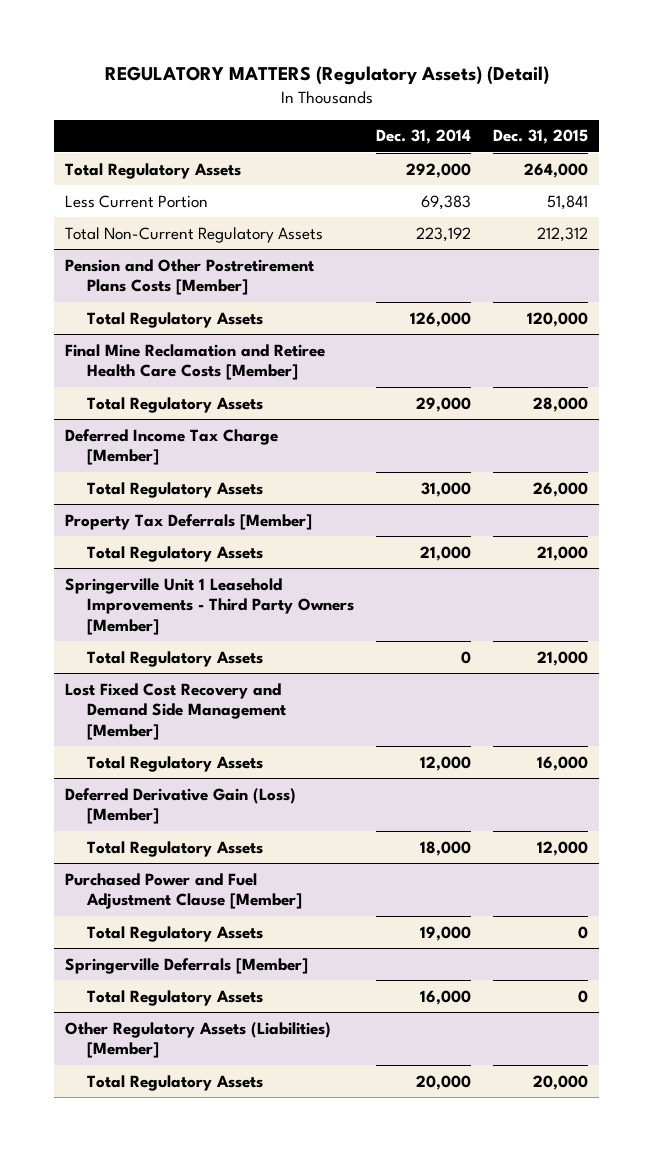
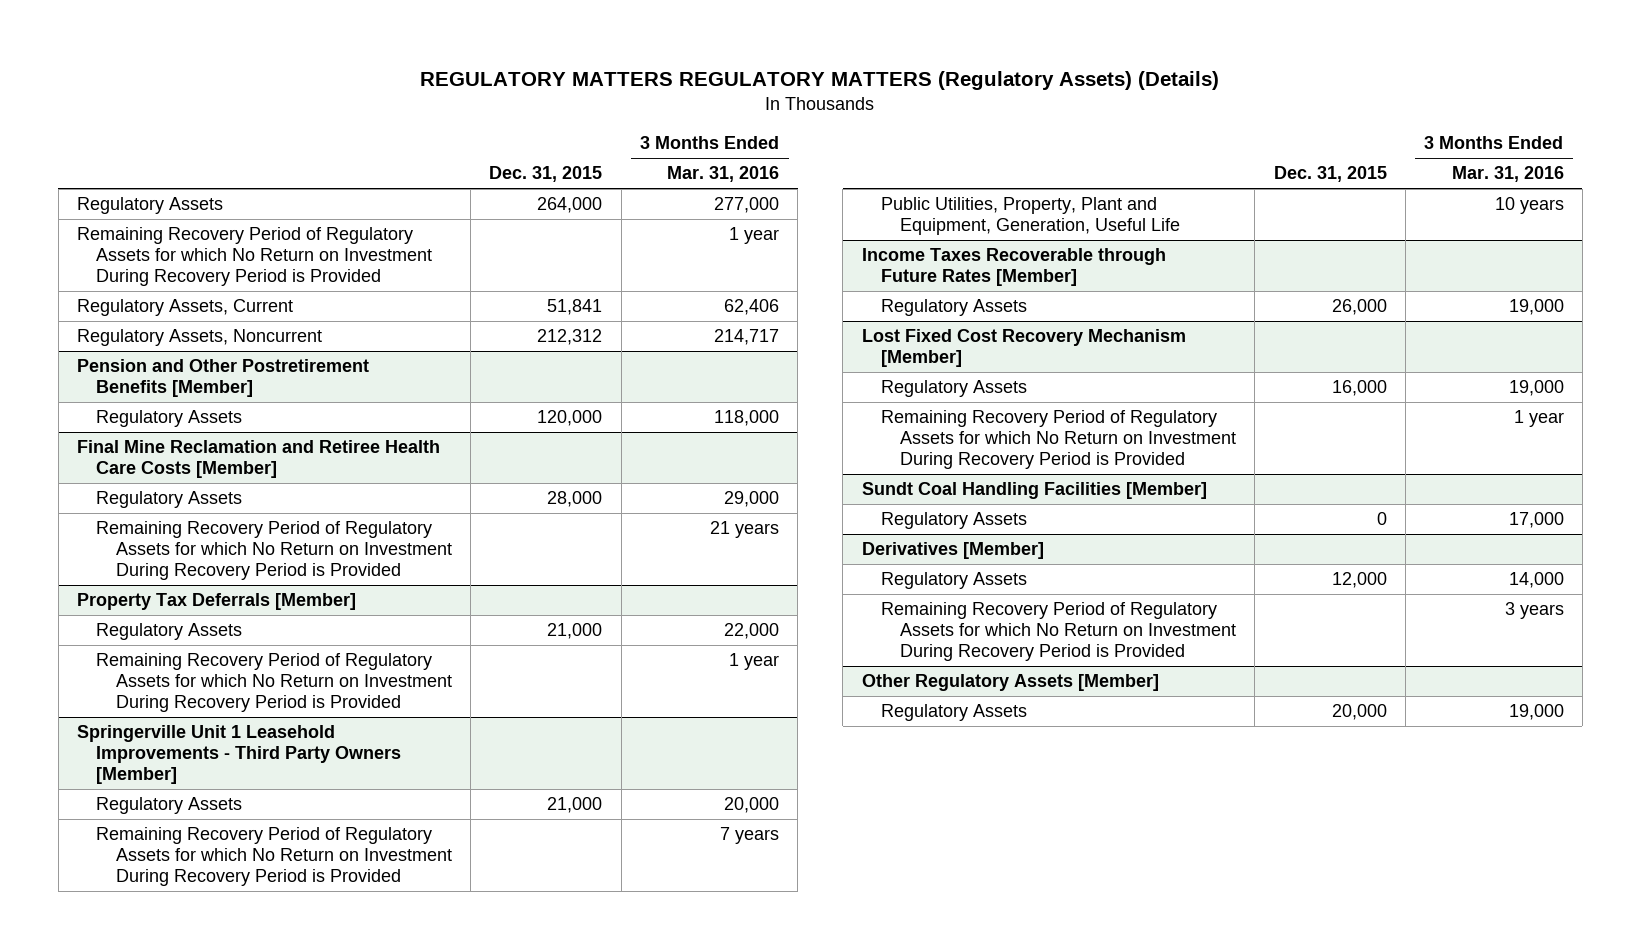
- REGULATORY MATTERS (Regulatory Assets) (Detail)
+ REGULATORY MATTERS REGULATORY MATTERS (Regulatory Assets) (Details)
- | Dec. 31, 2014 | Dec. 31, 2015
+ | Dec. 31, 2015 | 3 Months Ended Mar. 31, 2016
- Total Regulatory Assets | 292,000 | 264,000
- Less Current Portion | 69,383 | 51,841
- Total Non-Current Regulatory Assets | 223,192 | 212,312
- Pension and Other Postretirement Plans Costs [Member]
- Total Regulatory Assets | 126,000 | 120,000
+ Regulatory Assets | 264,000 | 277,000
+ Remaining Recovery Period of Regulatory Assets for which No Return on Investment During Recovery Period is Provided | | 1 year
+ Regulatory Assets, Current | 51,841 | 62,406
+ Regulatory Assets, Noncurrent | 212,312 | 214,717
+ Pension and Other Postretirement Benefits [Member]
+ Regulatory Assets | 120,000 | 118,000
@ Final Mine Reclamation and Retiree Health Care Costs [Member]
- Total Regulatory Assets | 29,000 | 28,000
- Deferred Income Tax Charge [Member]
- Total Regulatory Assets | 31,000 | 26,000
@ Final Mine Reclamation and Retiree Health Care Costs [Member]
+ Regulatory Assets | 28,000 | 29,000
+ Remaining Recovery Period of Regulatory Assets for which No Return on Investment During Recovery Period is Provided | | 21 years
@ Property Tax Deferrals [Member]
- Total Regulatory Assets | 21,000 | 21,000
+ Regulatory Assets | 21,000 | 22,000
+ Remaining Recovery Period of Regulatory Assets for which No Return on Investment During Recovery Period is Provided | | 1 year
@ Springerville Unit 1 Leasehold Improvements - Third Party Owners [Member]
- Total Regulatory Assets | 0 | 21,000
- Lost Fixed Cost Recovery and Demand Side Management [Member]
- Total Regulatory Assets | 12,000 | 16,000
- Deferred Derivative Gain (Loss) [Member]
- Total Regulatory Assets | 18,000 | 12,000
- Purchased Power and Fuel Adjustment Clause [Member]
- Total Regulatory Assets | 19,000 | 0
- Springerville Deferrals [Member]
- Total Regulatory Assets | 16,000 | 0
- Other Regulatory Assets (Liabilities) [Member]
- Total Regulatory Assets | 20,000 | 20,000
@ Springerville Unit 1 Leasehold Improvements - Third Party Owners [Member]
+ Regulatory Assets | 21,000 | 20,000
+ Remaining Recovery Period of Regulatory Assets for which No Return on Investment During Recovery Period is Provided | | 7 years
+ Public Utilities, Property, Plant and Equipment, Generation, Useful Life | | 10 years
+ Income Taxes Recoverable through Future Rates [Member]
+ Regulatory Assets | 26,000 | 19,000
+ Lost Fixed Cost Recovery Mechanism [Member]
+ Regulatory Assets | 16,000 | 19,000
+ Remaining Recovery Period of Regulatory Assets for which No Return on Investment During Recovery Period is Provided | | 1 year
+ Sundt Coal Handling Facilities [Member]
+ Regulatory Assets | 0 | 17,000
+ Derivatives [Member]
+ Regulatory Assets | 12,000 | 14,000
+ Remaining Recovery Period of Regulatory Assets for which No Return on Investment During Recovery Period is Provided | | 3 years
+ Other Regulatory Assets [Member]
+ Regulatory Assets | 20,000 | 19,000

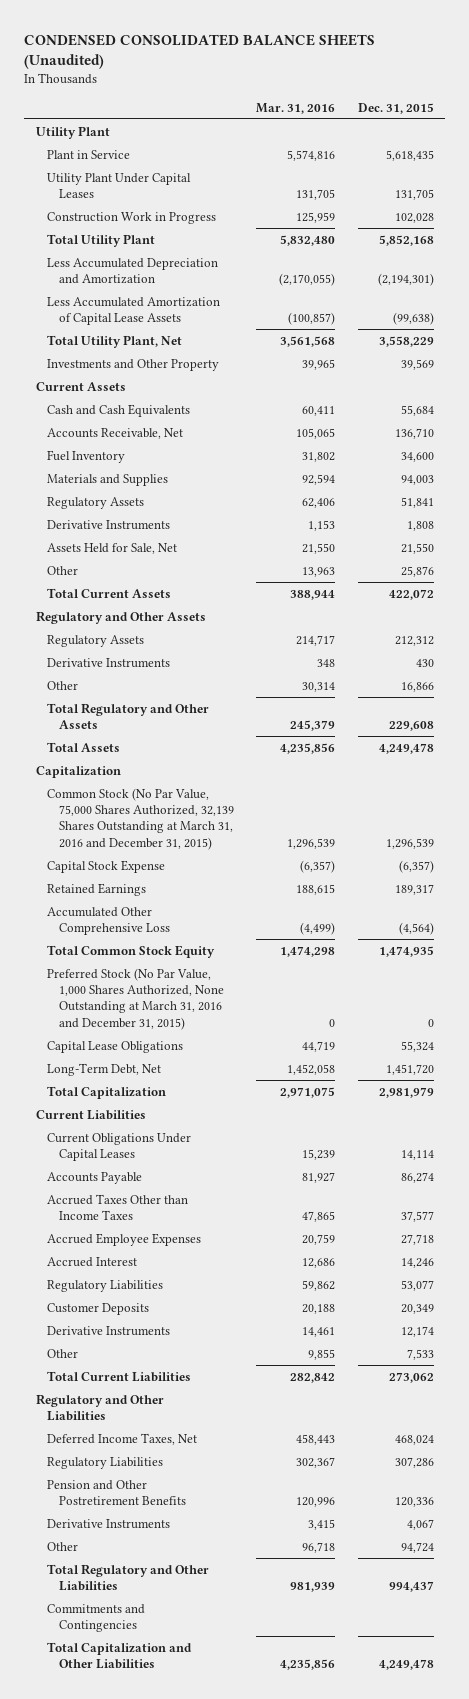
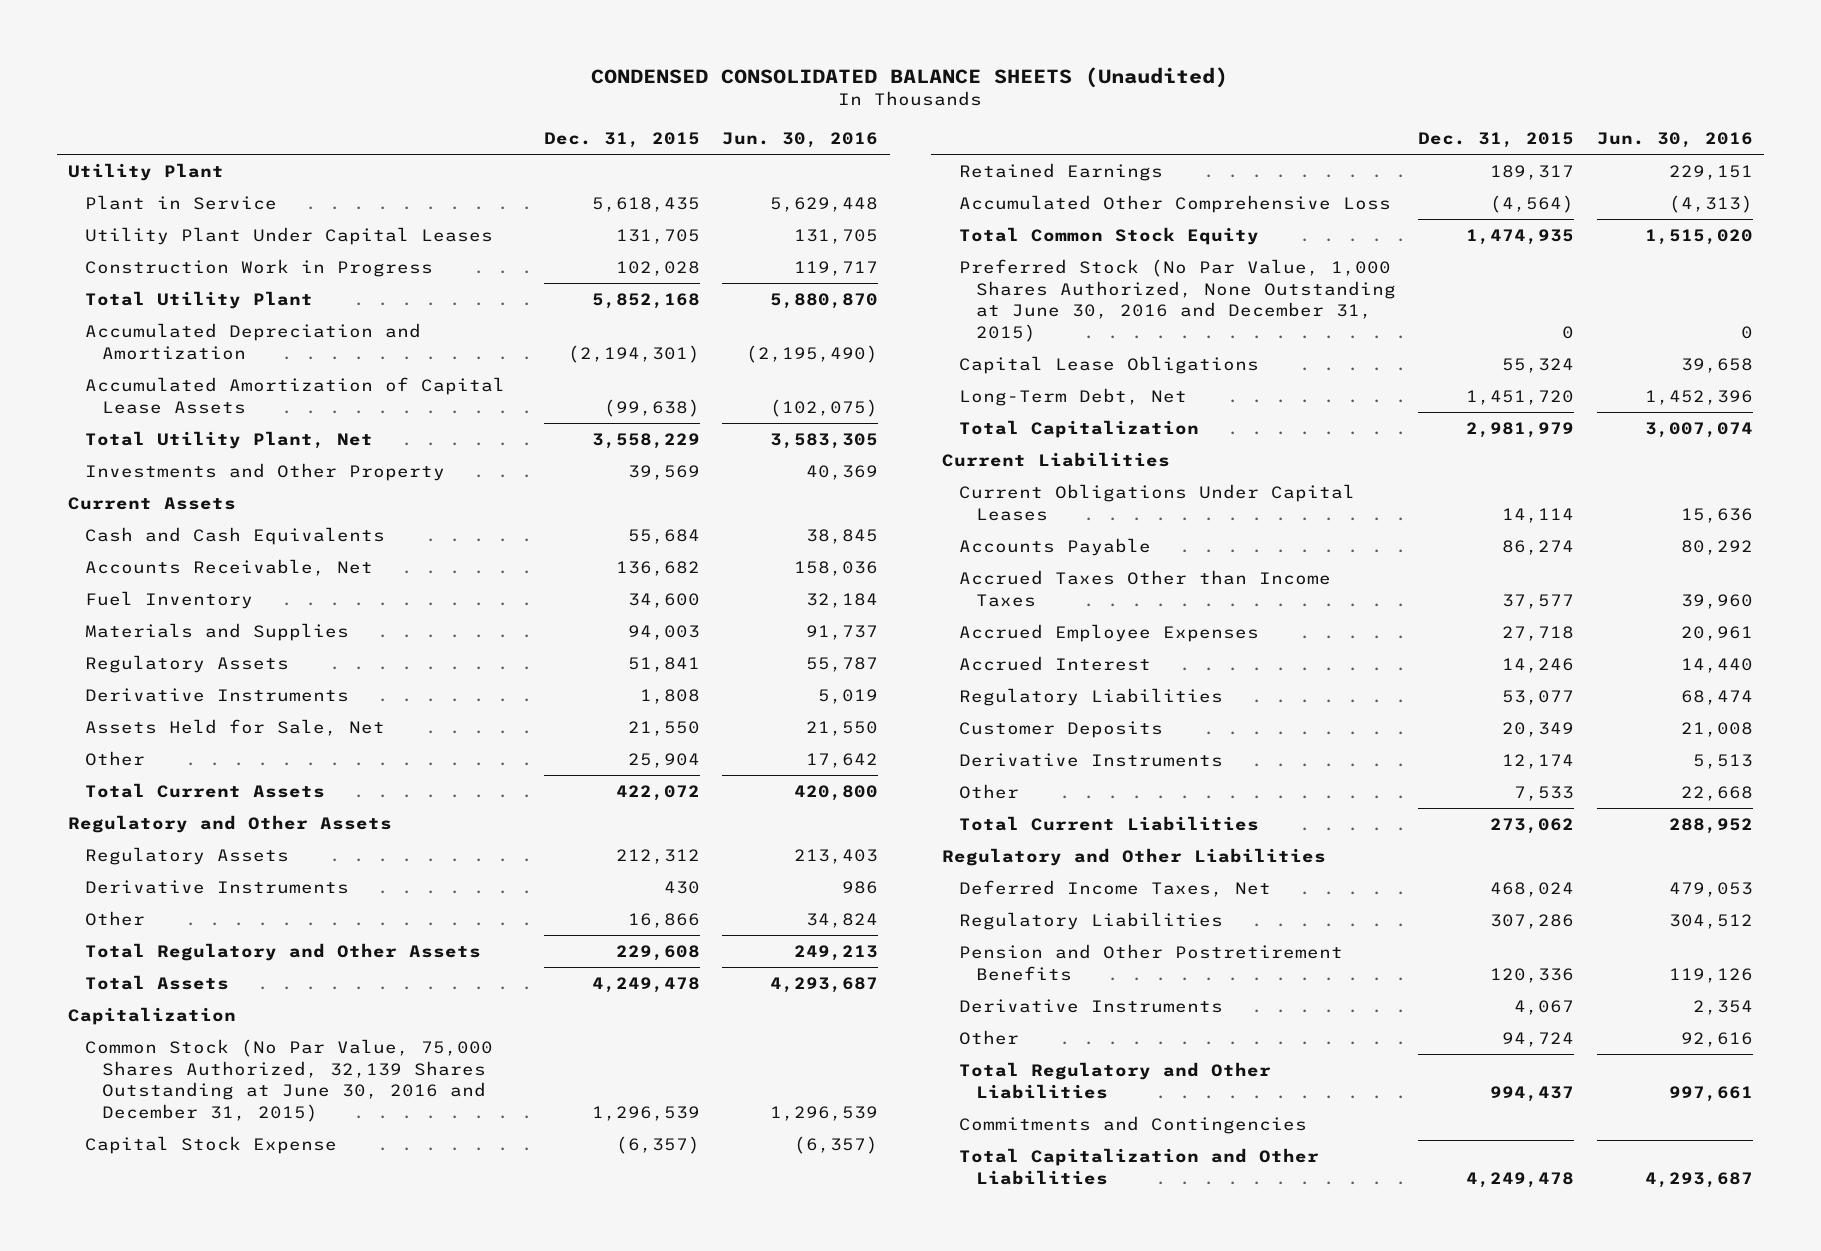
- | Mar. 31, 2016 | Dec. 31, 2015
+ | Dec. 31, 2015 | Jun. 30, 2016
- Less Accumulated Depreciation and Amortization | (2,170,055) | (2,194,301)
- Less Accumulated Amortization of Capital Lease Assets | (100,857) | (99,638)
+ Accumulated Depreciation and Amortization | (2,194,301) | (2,195,490)
+ Accumulated Amortization of Capital Lease Assets | (99,638) | (102,075)
- Accounts Receivable, Net | 105,065 | 136,710
+ Accounts Receivable, Net | 136,682 | 158,036
- Other | 13,963 | 25,876
+ Other | 25,904 | 17,642
- Common Stock (No Par Value, 75,000 Shares Authorized, 32,139 Shares Outstanding at March 31, 2016 and December 31, 2015) | 1,296,539 | 1,296,539
+ Common Stock (No Par Value, 75,000 Shares Authorized, 32,139 Shares Outstanding at June 30, 2016 and December 31, 2015) | 1,296,539 | 1,296,539
- Preferred Stock (No Par Value, 1,000 Shares Authorized, None Outstanding at March 31, 2016 and December 31, 2015) | 0 | 0
+ Preferred Stock (No Par Value, 1,000 Shares Authorized, None Outstanding at June 30, 2016 and December 31, 2015) | 0 | 0

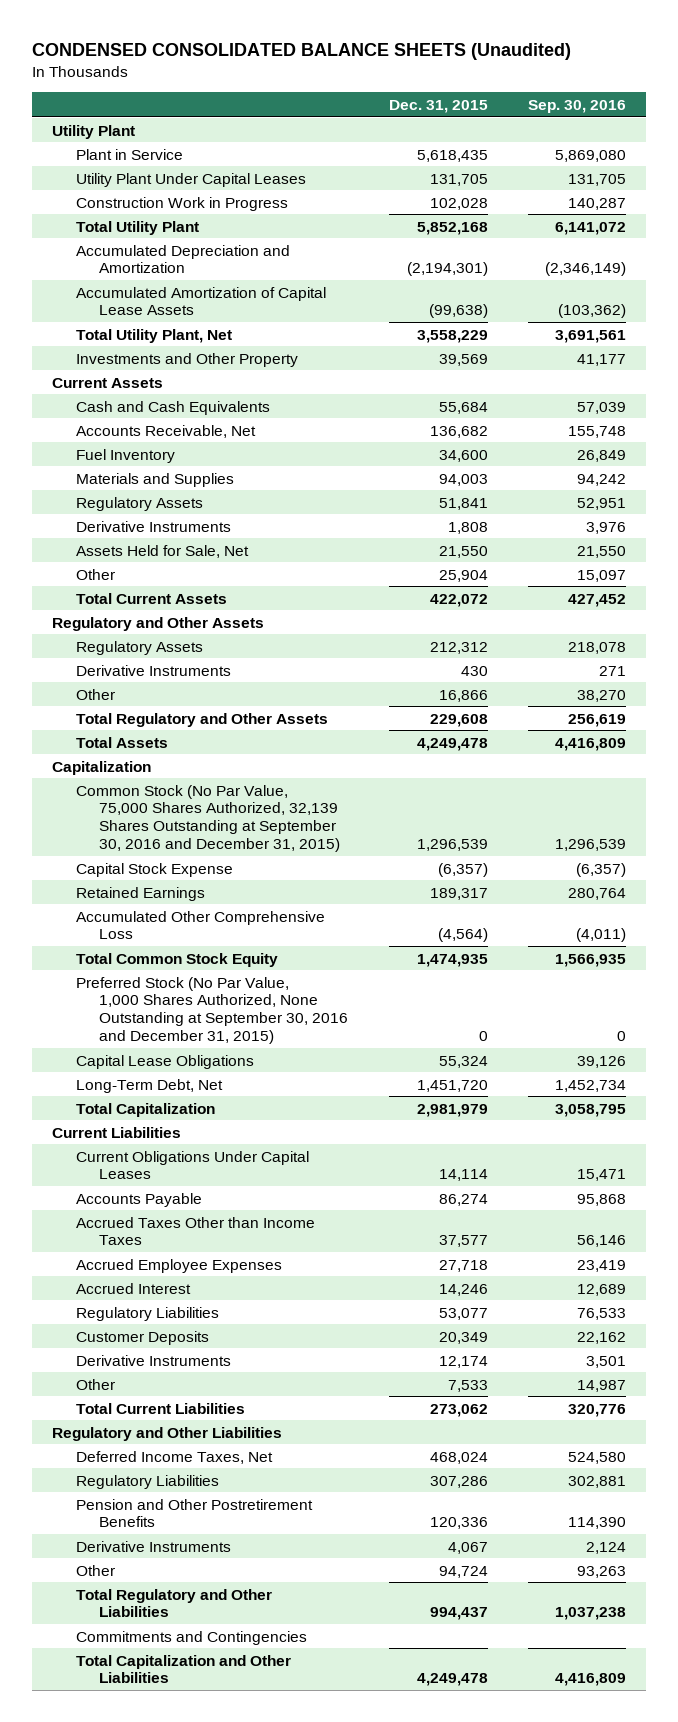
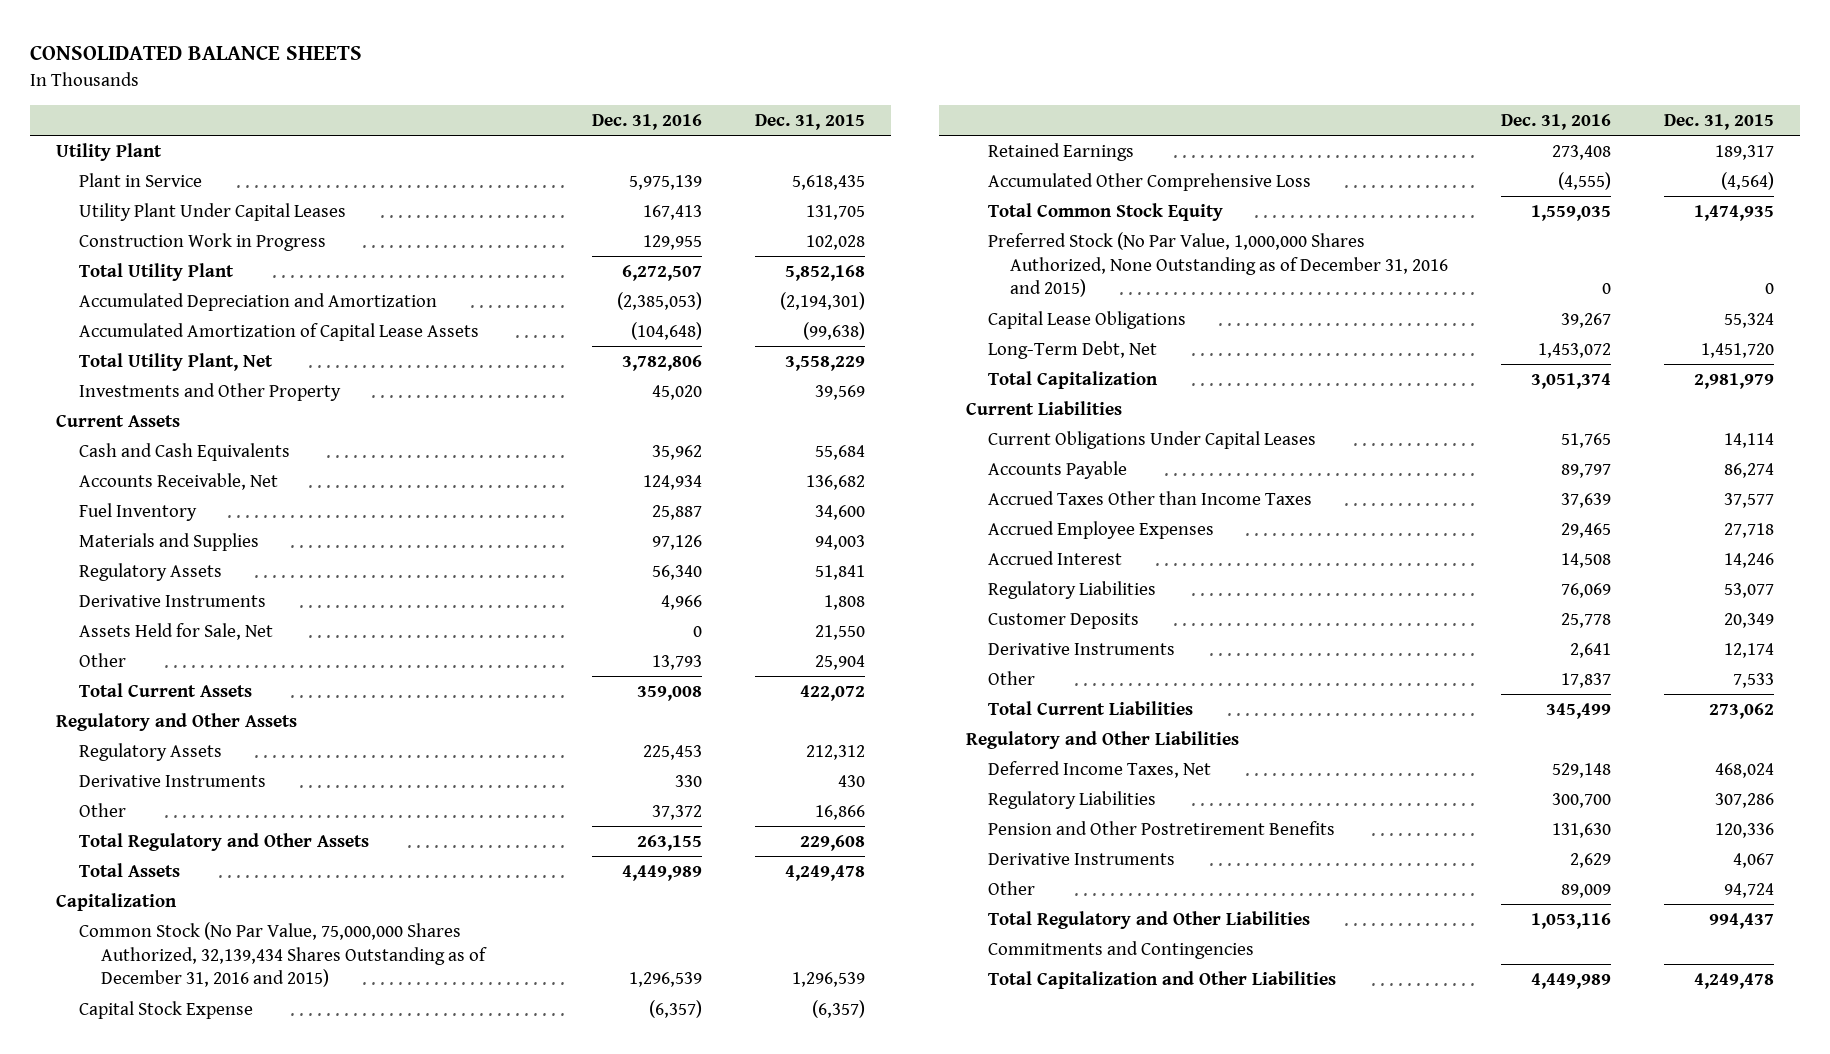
- CONDENSED CONSOLIDATED BALANCE SHEETS (Unaudited)
+ CONSOLIDATED BALANCE SHEETS
- | Dec. 31, 2015 | Sep. 30, 2016
+ | Dec. 31, 2016 | Dec. 31, 2015
- Common Stock (No Par Value, 75,000 Shares Authorized, 32,139 Shares Outstanding at September 30, 2016 and December 31, 2015) | 1,296,539 | 1,296,539
+ Common Stock (No Par Value, 75,000,000 Shares Authorized, 32,139,434 Shares Outstanding as of December 31, 2016 and 2015) | 1,296,539 | 1,296,539
- Preferred Stock (No Par Value, 1,000 Shares Authorized, None Outstanding at September 30, 2016 and December 31, 2015) | 0 | 0
+ Preferred Stock (No Par Value, 1,000,000 Shares Authorized, None Outstanding as of December 31, 2016 and 2015) | 0 | 0

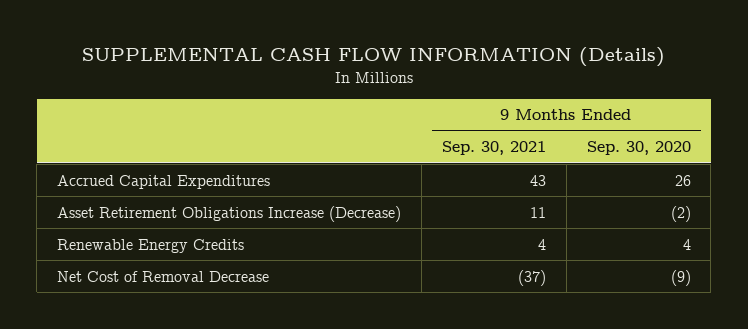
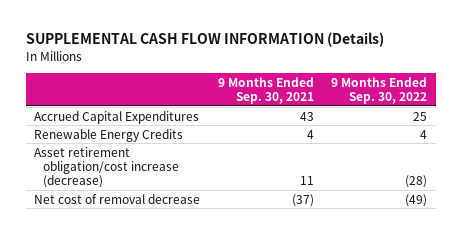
- | 9 Months Ended Sep. 30, 2021 | 9 Months Ended Sep. 30, 2020
+ | 9 Months Ended Sep. 30, 2021 | 9 Months Ended Sep. 30, 2022
- Asset Retirement Obligations Increase (Decrease) | 11 | (2)
- Net Cost of Removal Decrease | (37) | (9)
+ Asset retirement obligation/cost increase (decrease) | 11 | (28)
+ Net cost of removal decrease | (37) | (49)

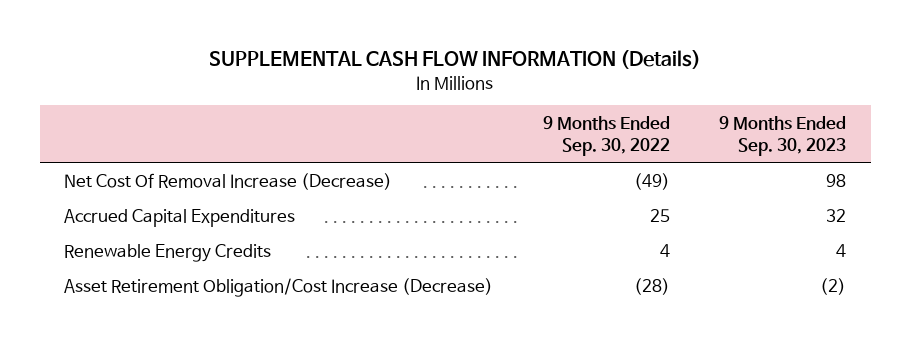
- | 9 Months Ended Sep. 30, 2021 | 9 Months Ended Sep. 30, 2022
+ | 9 Months Ended Sep. 30, 2022 | 9 Months Ended Sep. 30, 2023
+ Net Cost Of Removal Increase (Decrease) | (49) | 98
- Asset retirement obligation/cost increase (decrease) | 11 | (28)
- Net cost of removal decrease | (37) | (49)
+ Asset Retirement Obligation/Cost Increase (Decrease) | (28) | (2)

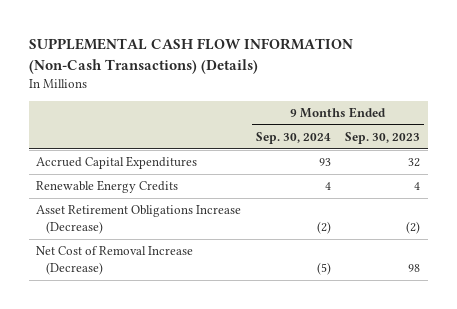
- SUPPLEMENTAL CASH FLOW INFORMATION (Details)
+ SUPPLEMENTAL CASH FLOW INFORMATION (Non-Cash Transactions) (Details)
- | 9 Months Ended Sep. 30, 2022 | 9 Months Ended Sep. 30, 2023
+ | 9 Months Ended Sep. 30, 2024 | 9 Months Ended Sep. 30, 2023
- Net Cost Of Removal Increase (Decrease) | (49) | 98
- Asset Retirement Obligation/Cost Increase (Decrease) | (28) | (2)
+ Asset Retirement Obligations Increase (Decrease) | (2) | (2)
+ Net Cost of Removal Increase (Decrease) | (5) | 98

